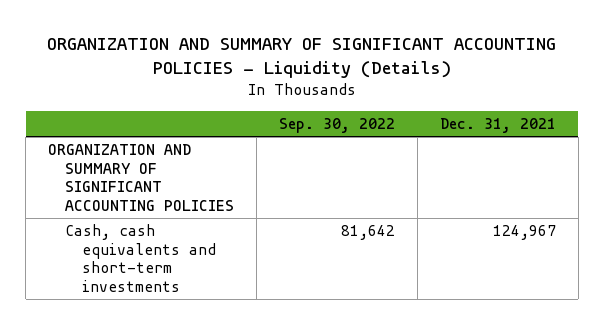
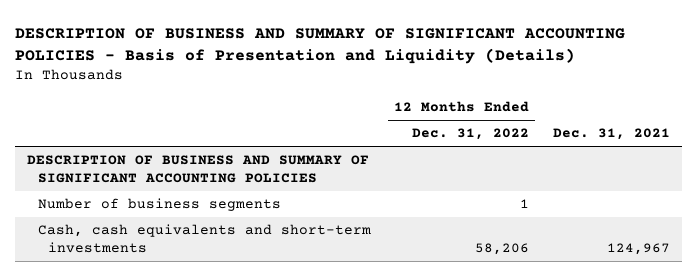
- ORGANIZATION AND SUMMARY OF SIGNIFICANT ACCOUNTING POLICIES - Liquidity (Details)
+ DESCRIPTION OF BUSINESS AND SUMMARY OF SIGNIFICANT ACCOUNTING POLICIES - Basis of Presentation and Liquidity (Details)
- | Sep. 30, 2022 | Dec. 31, 2021
+ | 12 Months Ended Dec. 31, 2022 | Dec. 31, 2021
- ORGANIZATION AND SUMMARY OF SIGNIFICANT ACCOUNTING POLICIES
+ DESCRIPTION OF BUSINESS AND SUMMARY OF SIGNIFICANT ACCOUNTING POLICIES
+ Number of business segments | 1 |

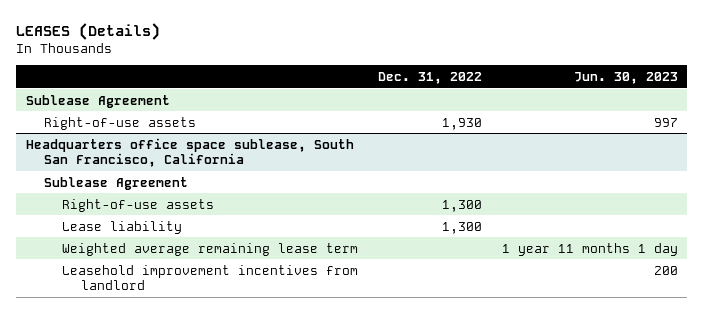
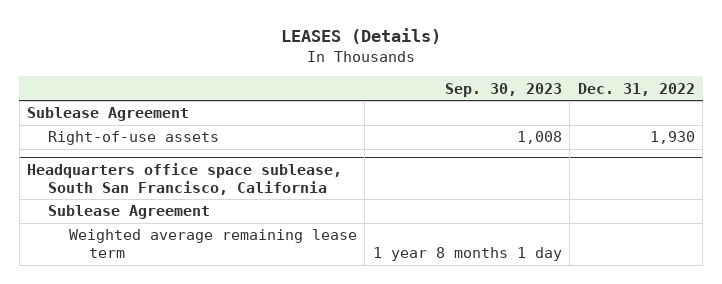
- | Dec. 31, 2022 | Jun. 30, 2023
+ | Sep. 30, 2023 | Dec. 31, 2022
@ Headquarters office space sublease, South San Francisco, California
- Right-of-use assets | 1,300 |
- Lease liability | 1,300 |
- Leasehold improvement incentives from landlord | | 200

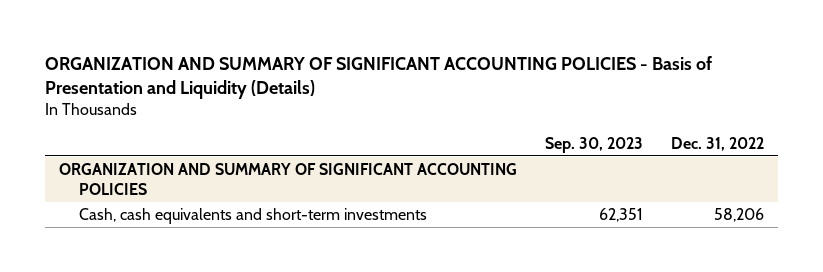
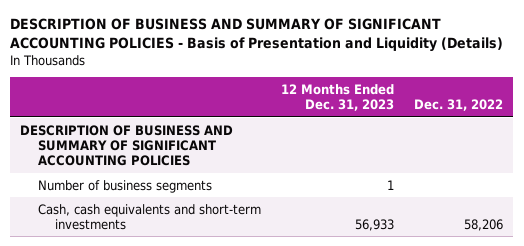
- ORGANIZATION AND SUMMARY OF SIGNIFICANT ACCOUNTING POLICIES - Basis of Presentation and Liquidity (Details)
+ DESCRIPTION OF BUSINESS AND SUMMARY OF SIGNIFICANT ACCOUNTING POLICIES - Basis of Presentation and Liquidity (Details)
- | Sep. 30, 2023 | Dec. 31, 2022
+ | 12 Months Ended Dec. 31, 2023 | Dec. 31, 2022
- ORGANIZATION AND SUMMARY OF SIGNIFICANT ACCOUNTING POLICIES
+ DESCRIPTION OF BUSINESS AND SUMMARY OF SIGNIFICANT ACCOUNTING POLICIES
+ Number of business segments | 1 |

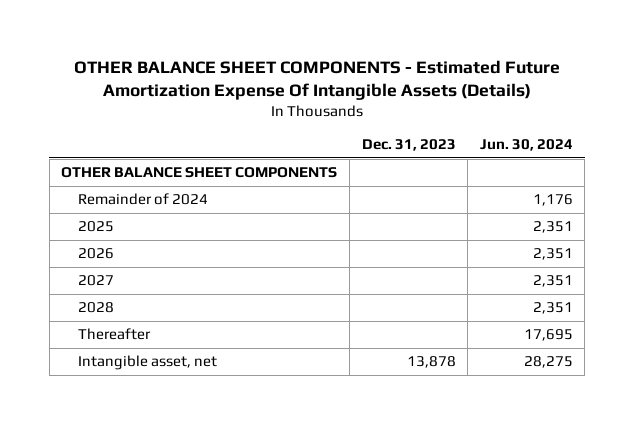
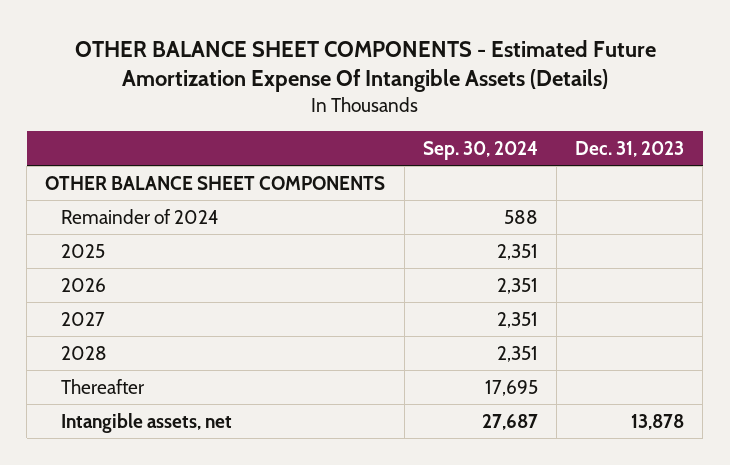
- | Dec. 31, 2023 | Jun. 30, 2024
+ | Sep. 30, 2024 | Dec. 31, 2023
- Intangible asset, net | 13,878 | 28,275
+ Intangible assets, net | 27,687 | 13,878

